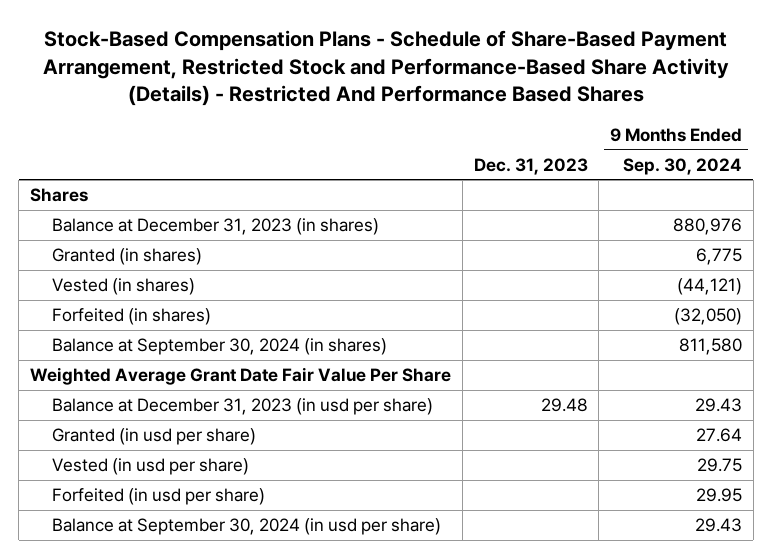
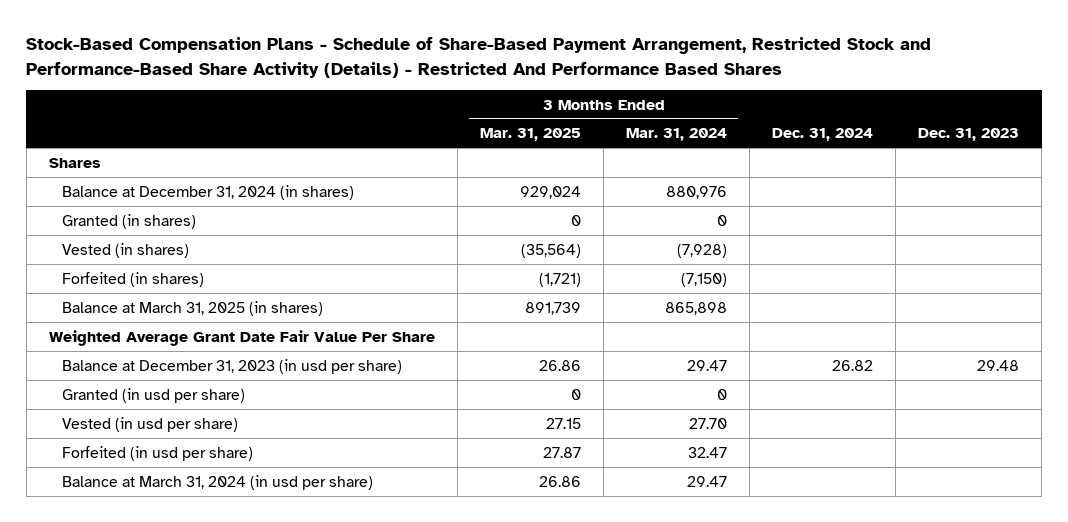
- | Dec. 31, 2023 | 9 Months Ended Sep. 30, 2024
+ | 3 Months Ended Mar. 31, 2025 | 3 Months Ended Mar. 31, 2024 | Dec. 31, 2024 | Dec. 31, 2023
- Balance at December 31, 2023 (in shares) | | 880,976
+ Balance at December 31, 2024 (in shares) | 929,024 | 880,976 | |
- Balance at September 30, 2024 (in shares) | | 811,580
+ Balance at March 31, 2025 (in shares) | 891,739 | 865,898 | |
- Balance at September 30, 2024 (in usd per share) | | 29.43
+ Balance at March 31, 2024 (in usd per share) | 26.86 | 29.47 | |

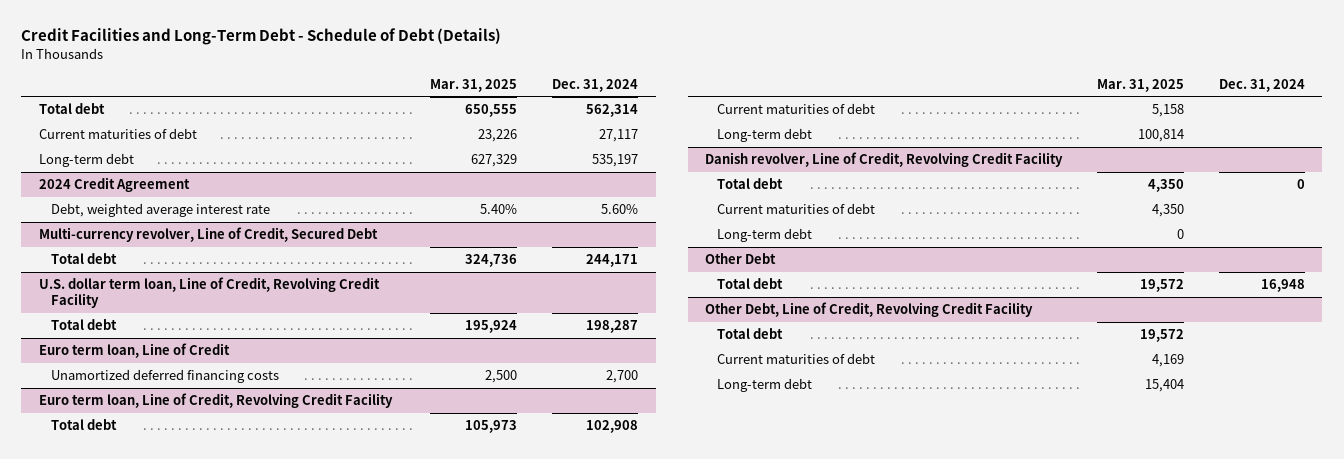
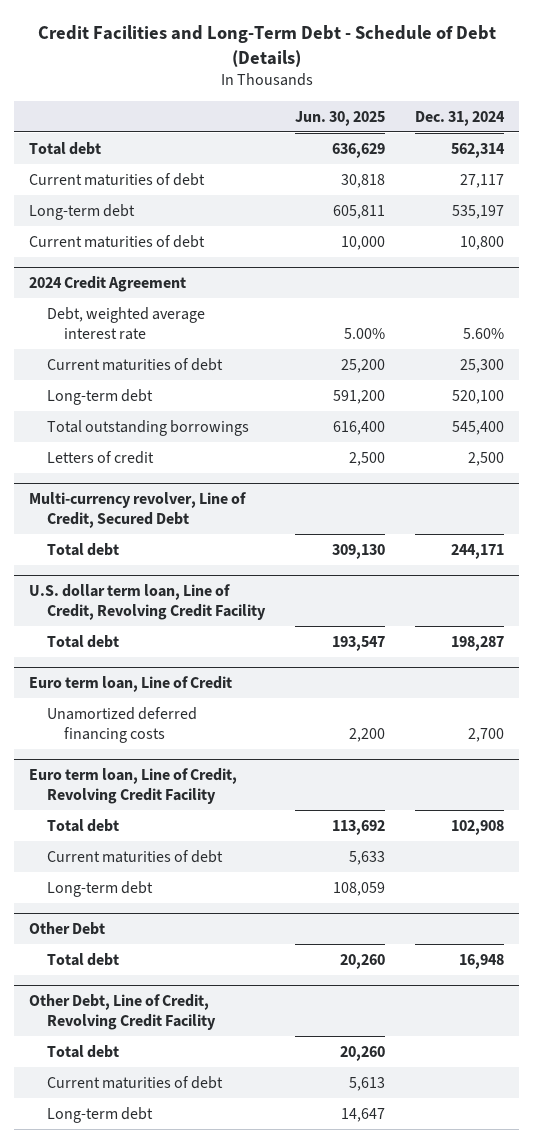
- | Mar. 31, 2025 | Dec. 31, 2024
+ | Jun. 30, 2025 | Dec. 31, 2024
+ Current maturities of debt | 10,000 | 10,800
@ 2024 Credit Agreement
+ Current maturities of debt | 25,200 | 25,300
+ Long-term debt | 591,200 | 520,100
+ Total outstanding borrowings | 616,400 | 545,400
+ Letters of credit | 2,500 | 2,500
- Danish revolver, Line of Credit, Revolving Credit Facility
- Total debt | 4,350 | 0
- Current maturities of debt | 4,350 |
- Long-term debt | 0 |

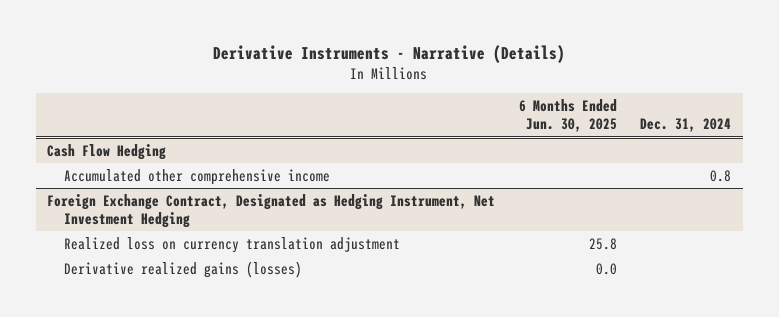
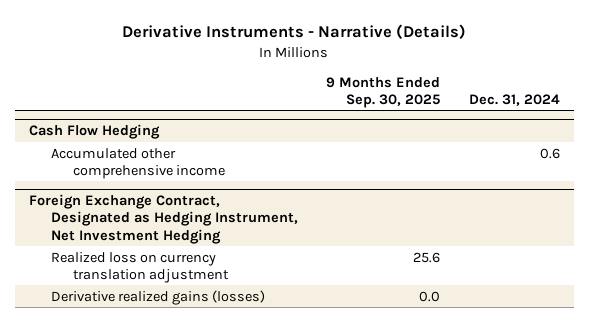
- | 6 Months Ended Jun. 30, 2025 | Dec. 31, 2024
+ | 9 Months Ended Sep. 30, 2025 | Dec. 31, 2024
@ Cash Flow Hedging
- Accumulated other comprehensive income | | 0.8
+ Accumulated other comprehensive income | | 0.6

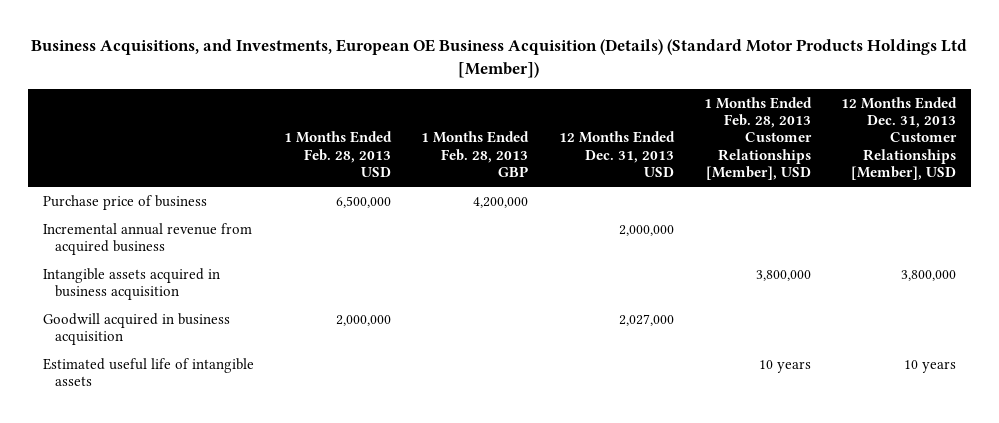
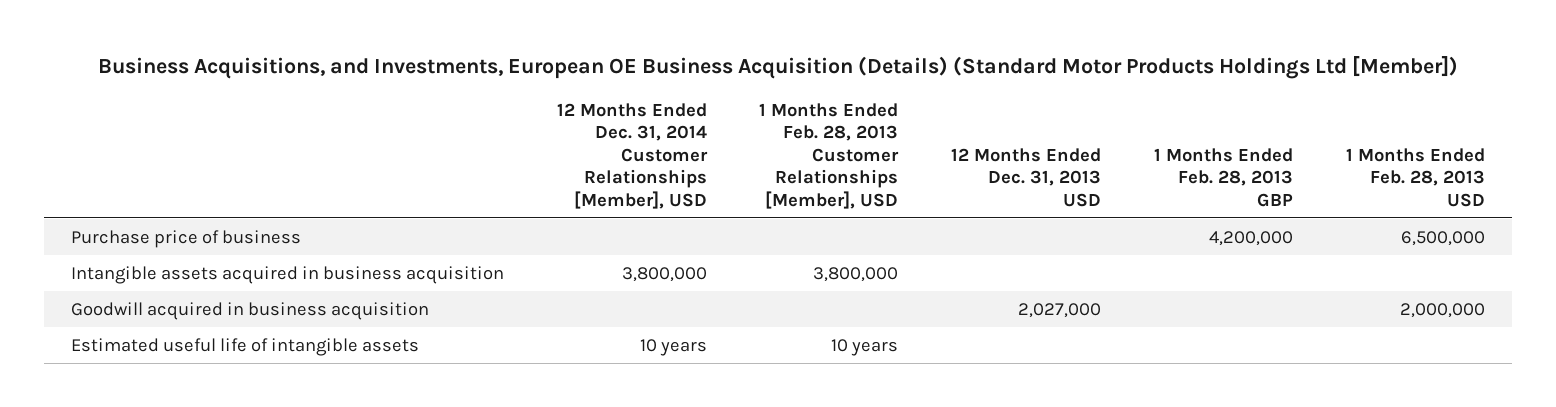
- | 1 Months Ended Feb. 28, 2013 USD | 1 Months Ended Feb. 28, 2013 GBP | 12 Months Ended Dec. 31, 2013 USD | 1 Months Ended Feb. 28, 2013 Customer Relationships [Member], USD | 12 Months Ended Dec. 31, 2013 Customer Relationships [Member], USD
+ | 12 Months Ended Dec. 31, 2014 Customer Relationships [Member], USD | 1 Months Ended Feb. 28, 2013 Customer Relationships [Member], USD | 12 Months Ended Dec. 31, 2013 USD | 1 Months Ended Feb. 28, 2013 GBP | 1 Months Ended Feb. 28, 2013 USD
- Incremental annual revenue from acquired business | | | 2,000,000 | |

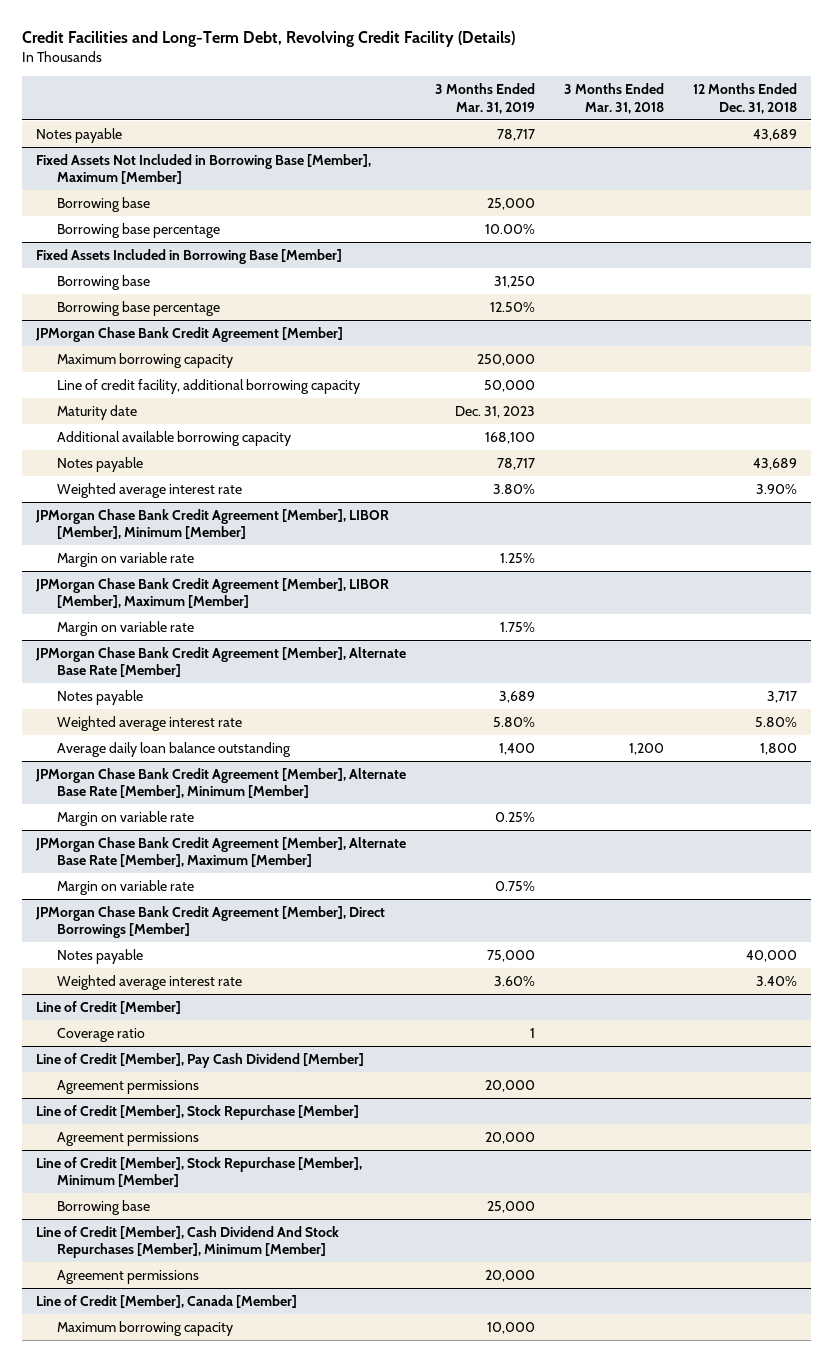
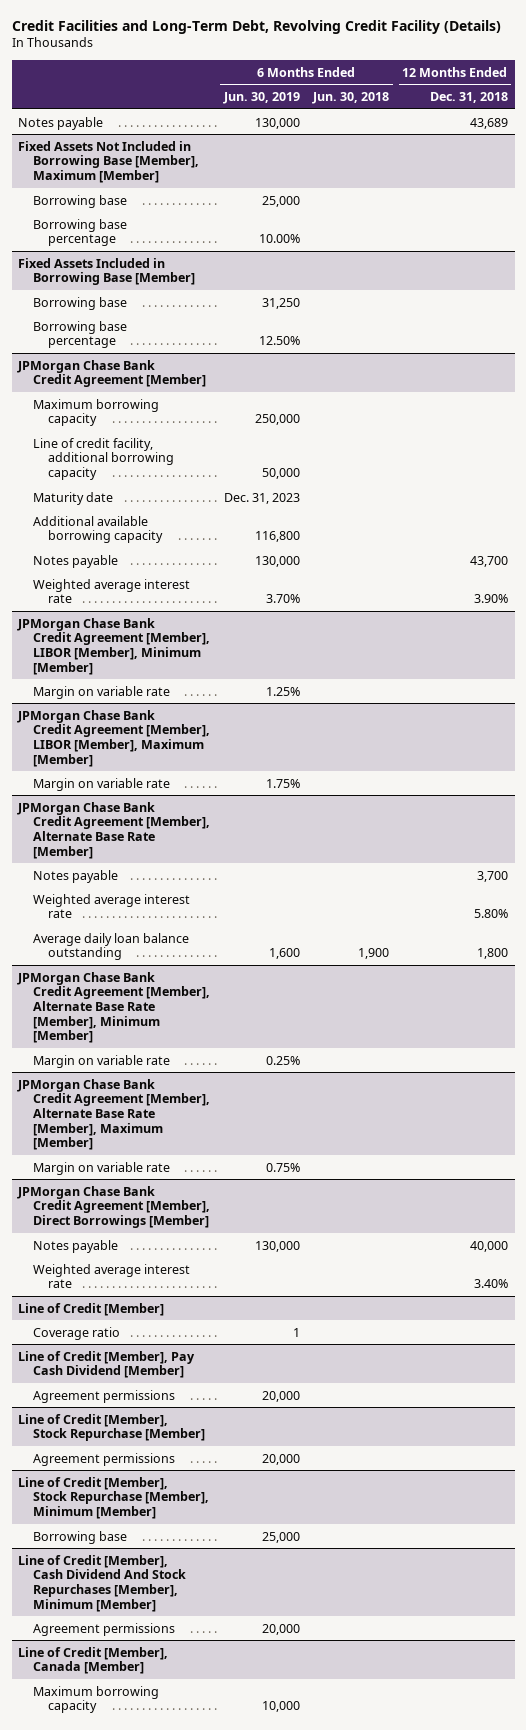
- | 3 Months Ended Mar. 31, 2019 | 3 Months Ended Mar. 31, 2018 | 12 Months Ended Dec. 31, 2018
+ | 6 Months Ended Jun. 30, 2019 | 6 Months Ended Jun. 30, 2018 | 12 Months Ended Dec. 31, 2018
@ JPMorgan Chase Bank Credit Agreement [Member]
- Notes payable | 78,717 | | 43,689
+ Notes payable | 130,000 | | 43,700
@ JPMorgan Chase Bank Credit Agreement [Member], Alternate Base Rate [Member]
- Notes payable | 3,689 | | 3,717
+ Notes payable | | | 3,700

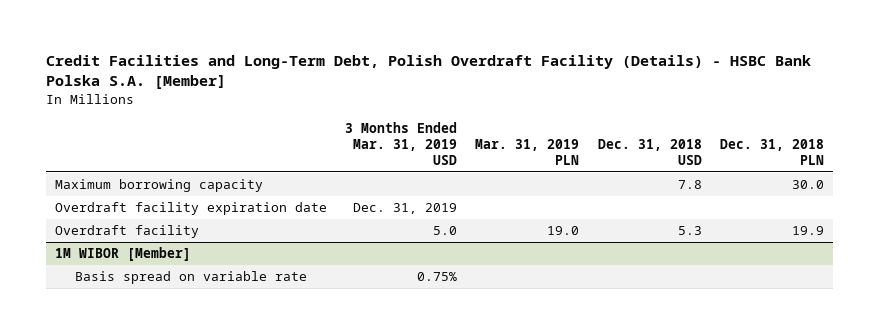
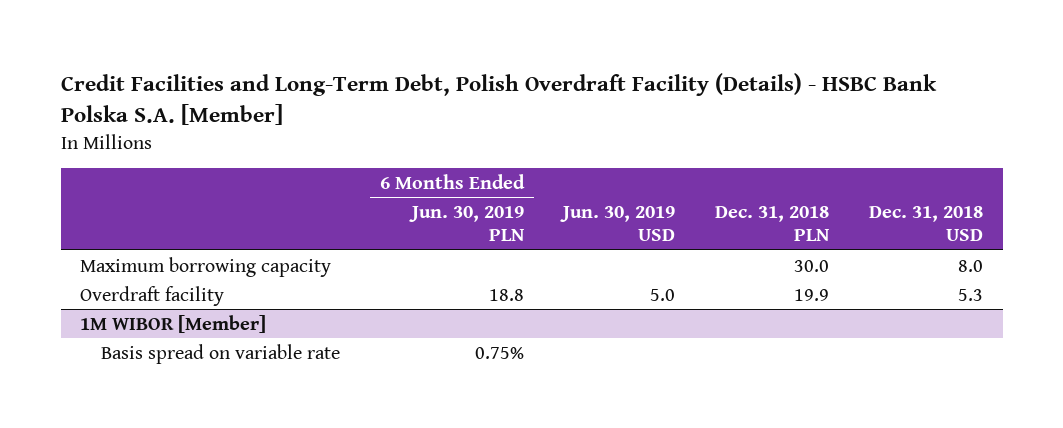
- | 3 Months Ended Mar. 31, 2019 USD | Mar. 31, 2019 PLN | Dec. 31, 2018 USD | Dec. 31, 2018 PLN
+ | 6 Months Ended Jun. 30, 2019 PLN | Jun. 30, 2019 USD | Dec. 31, 2018 PLN | Dec. 31, 2018 USD
- Maximum borrowing capacity | | | 7.8 | 30.0
- Overdraft facility expiration date | Dec. 31, 2019 | | |
+ Maximum borrowing capacity | | | 30.0 | 8.0

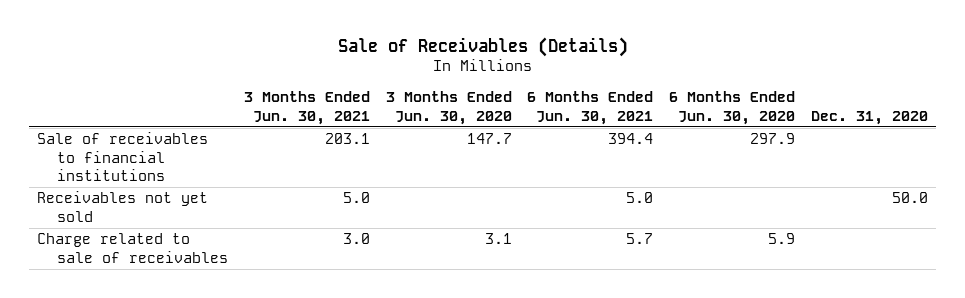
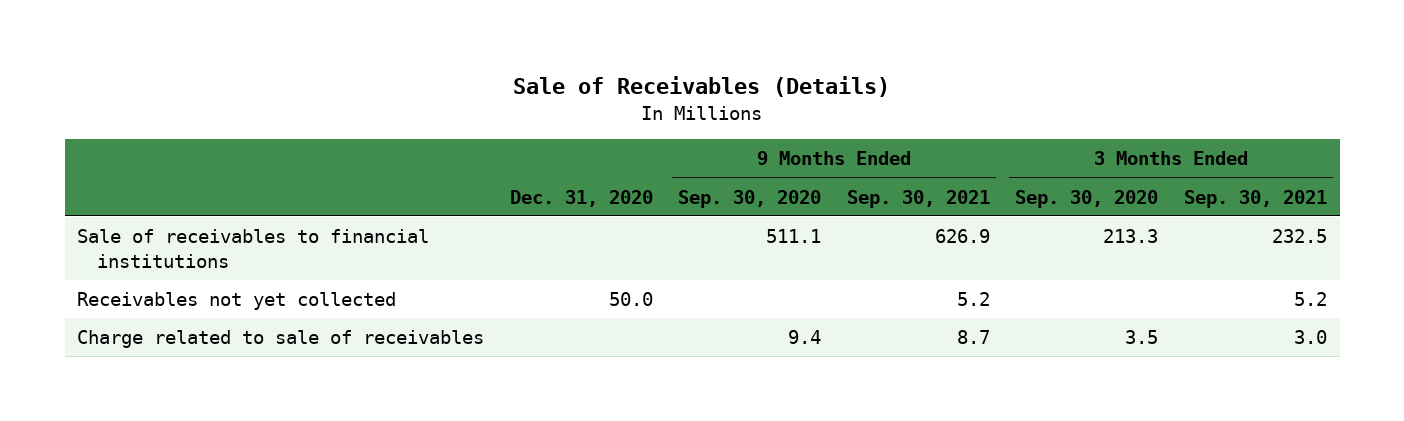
- | 3 Months Ended Jun. 30, 2021 | 3 Months Ended Jun. 30, 2020 | 6 Months Ended Jun. 30, 2021 | 6 Months Ended Jun. 30, 2020 | Dec. 31, 2020
+ | Dec. 31, 2020 | 9 Months Ended Sep. 30, 2020 | 9 Months Ended Sep. 30, 2021 | 3 Months Ended Sep. 30, 2020 | 3 Months Ended Sep. 30, 2021
- Receivables not yet sold | 5.0 | | 5.0 | | 50.0
+ Receivables not yet collected | 50.0 | | 5.2 | | 5.2

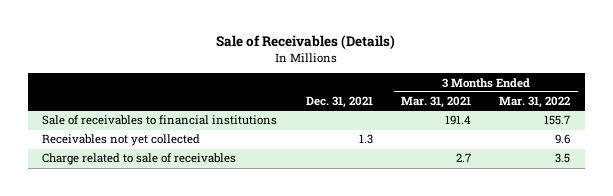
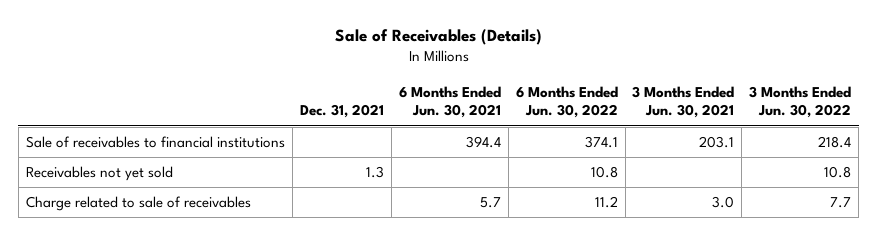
- | Dec. 31, 2021 | 3 Months Ended Mar. 31, 2021 | 3 Months Ended Mar. 31, 2022
+ | Dec. 31, 2021 | 6 Months Ended Jun. 30, 2021 | 6 Months Ended Jun. 30, 2022 | 3 Months Ended Jun. 30, 2021 | 3 Months Ended Jun. 30, 2022
- Receivables not yet collected | 1.3 | | 9.6
+ Receivables not yet sold | 1.3 | | 10.8 | | 10.8

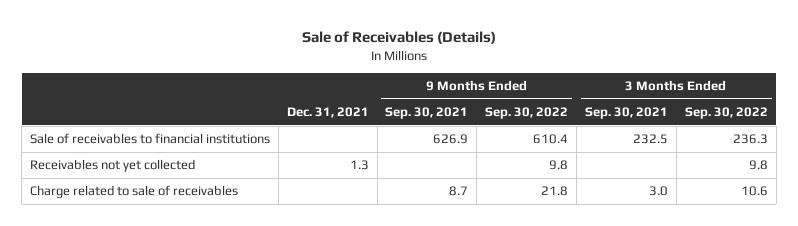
- | Dec. 31, 2021 | 6 Months Ended Jun. 30, 2021 | 6 Months Ended Jun. 30, 2022 | 3 Months Ended Jun. 30, 2021 | 3 Months Ended Jun. 30, 2022
+ | Dec. 31, 2021 | 9 Months Ended Sep. 30, 2021 | 9 Months Ended Sep. 30, 2022 | 3 Months Ended Sep. 30, 2021 | 3 Months Ended Sep. 30, 2022
- Receivables not yet sold | 1.3 | | 10.8 | | 10.8
+ Receivables not yet collected | 1.3 | | 9.8 | | 9.8

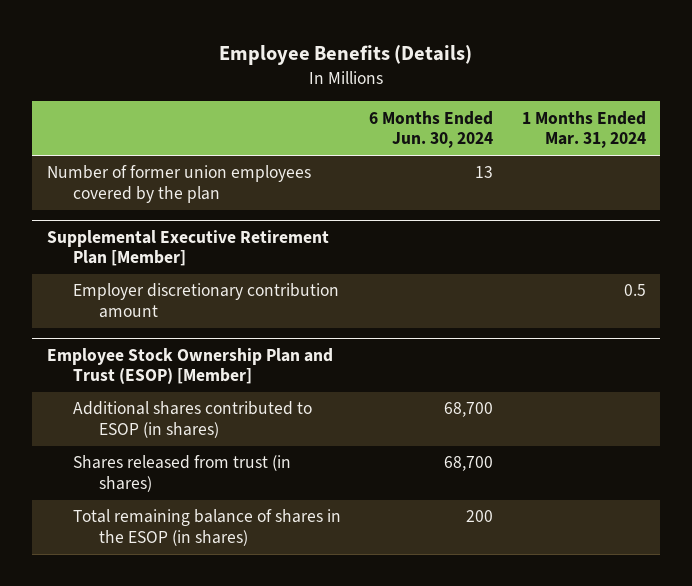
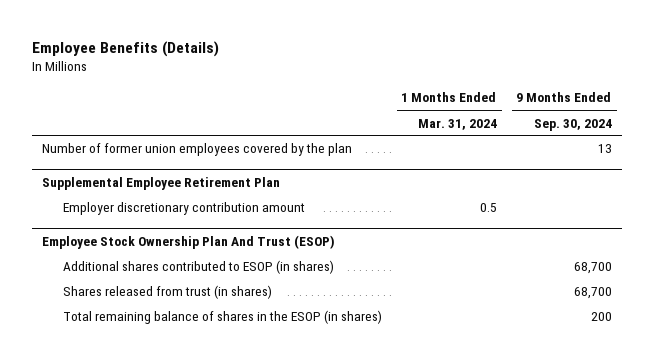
- | 6 Months Ended Jun. 30, 2024 | 1 Months Ended Mar. 31, 2024
+ | 1 Months Ended Mar. 31, 2024 | 9 Months Ended Sep. 30, 2024
- Supplemental Executive Retirement Plan [Member]
+ Supplemental Employee Retirement Plan
- Employee Stock Ownership Plan and Trust (ESOP) [Member]
+ Employee Stock Ownership Plan And Trust (ESOP)

